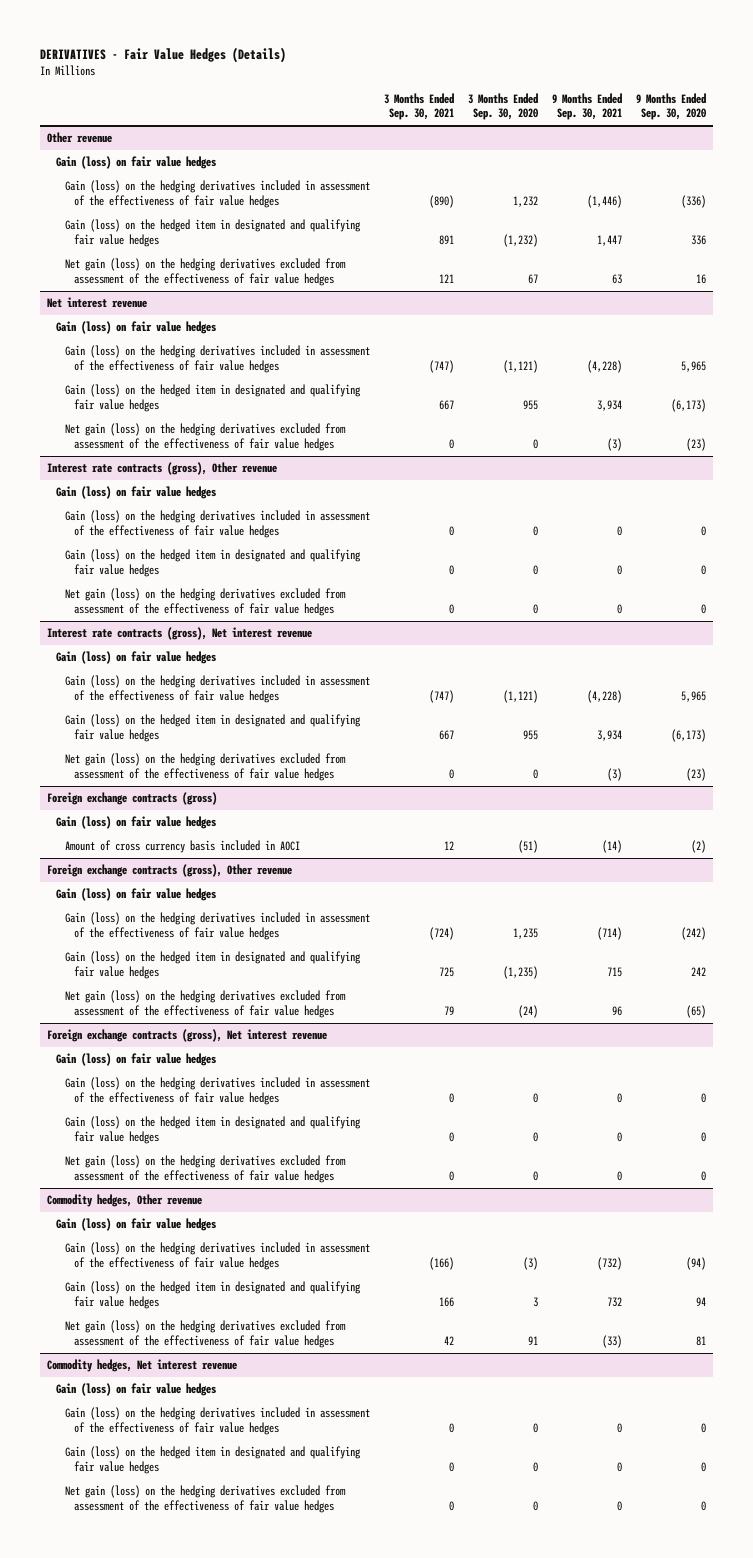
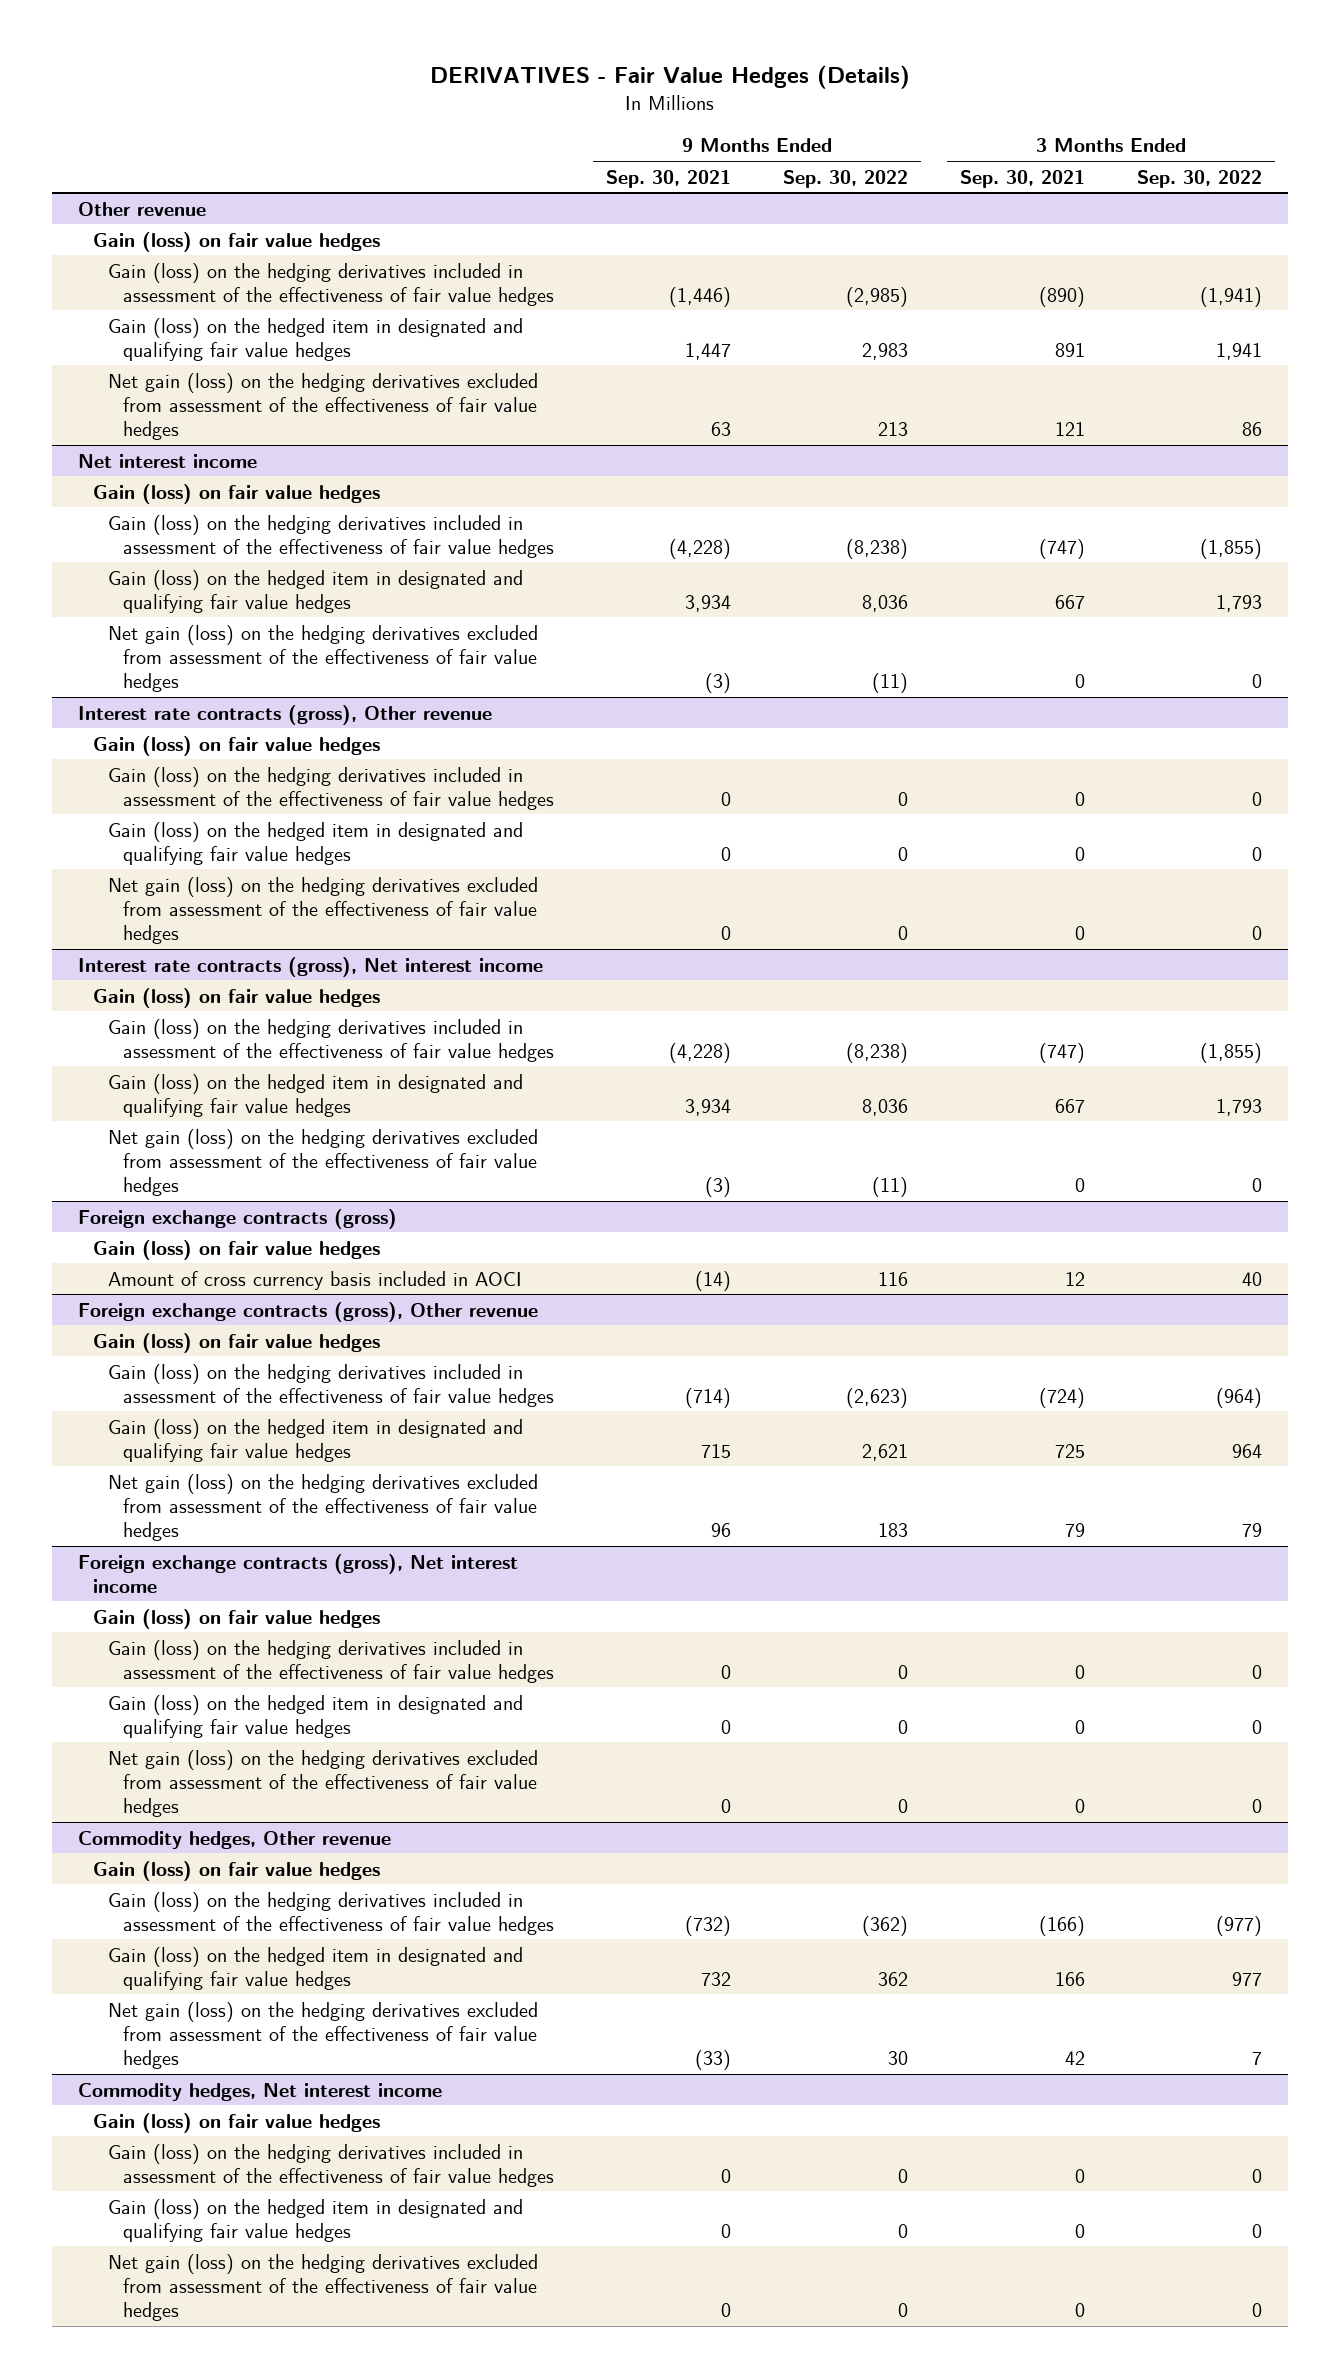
- | 3 Months Ended Sep. 30, 2021 | 3 Months Ended Sep. 30, 2020 | 9 Months Ended Sep. 30, 2021 | 9 Months Ended Sep. 30, 2020
+ | 9 Months Ended Sep. 30, 2021 | 9 Months Ended Sep. 30, 2022 | 3 Months Ended Sep. 30, 2021 | 3 Months Ended Sep. 30, 2022
- Net interest revenue
+ Net interest income
- Interest rate contracts (gross), Net interest revenue
+ Interest rate contracts (gross), Net interest income
- Foreign exchange contracts (gross), Net interest revenue
+ Foreign exchange contracts (gross), Net interest income
- Commodity hedges, Net interest revenue
+ Commodity hedges, Net interest income

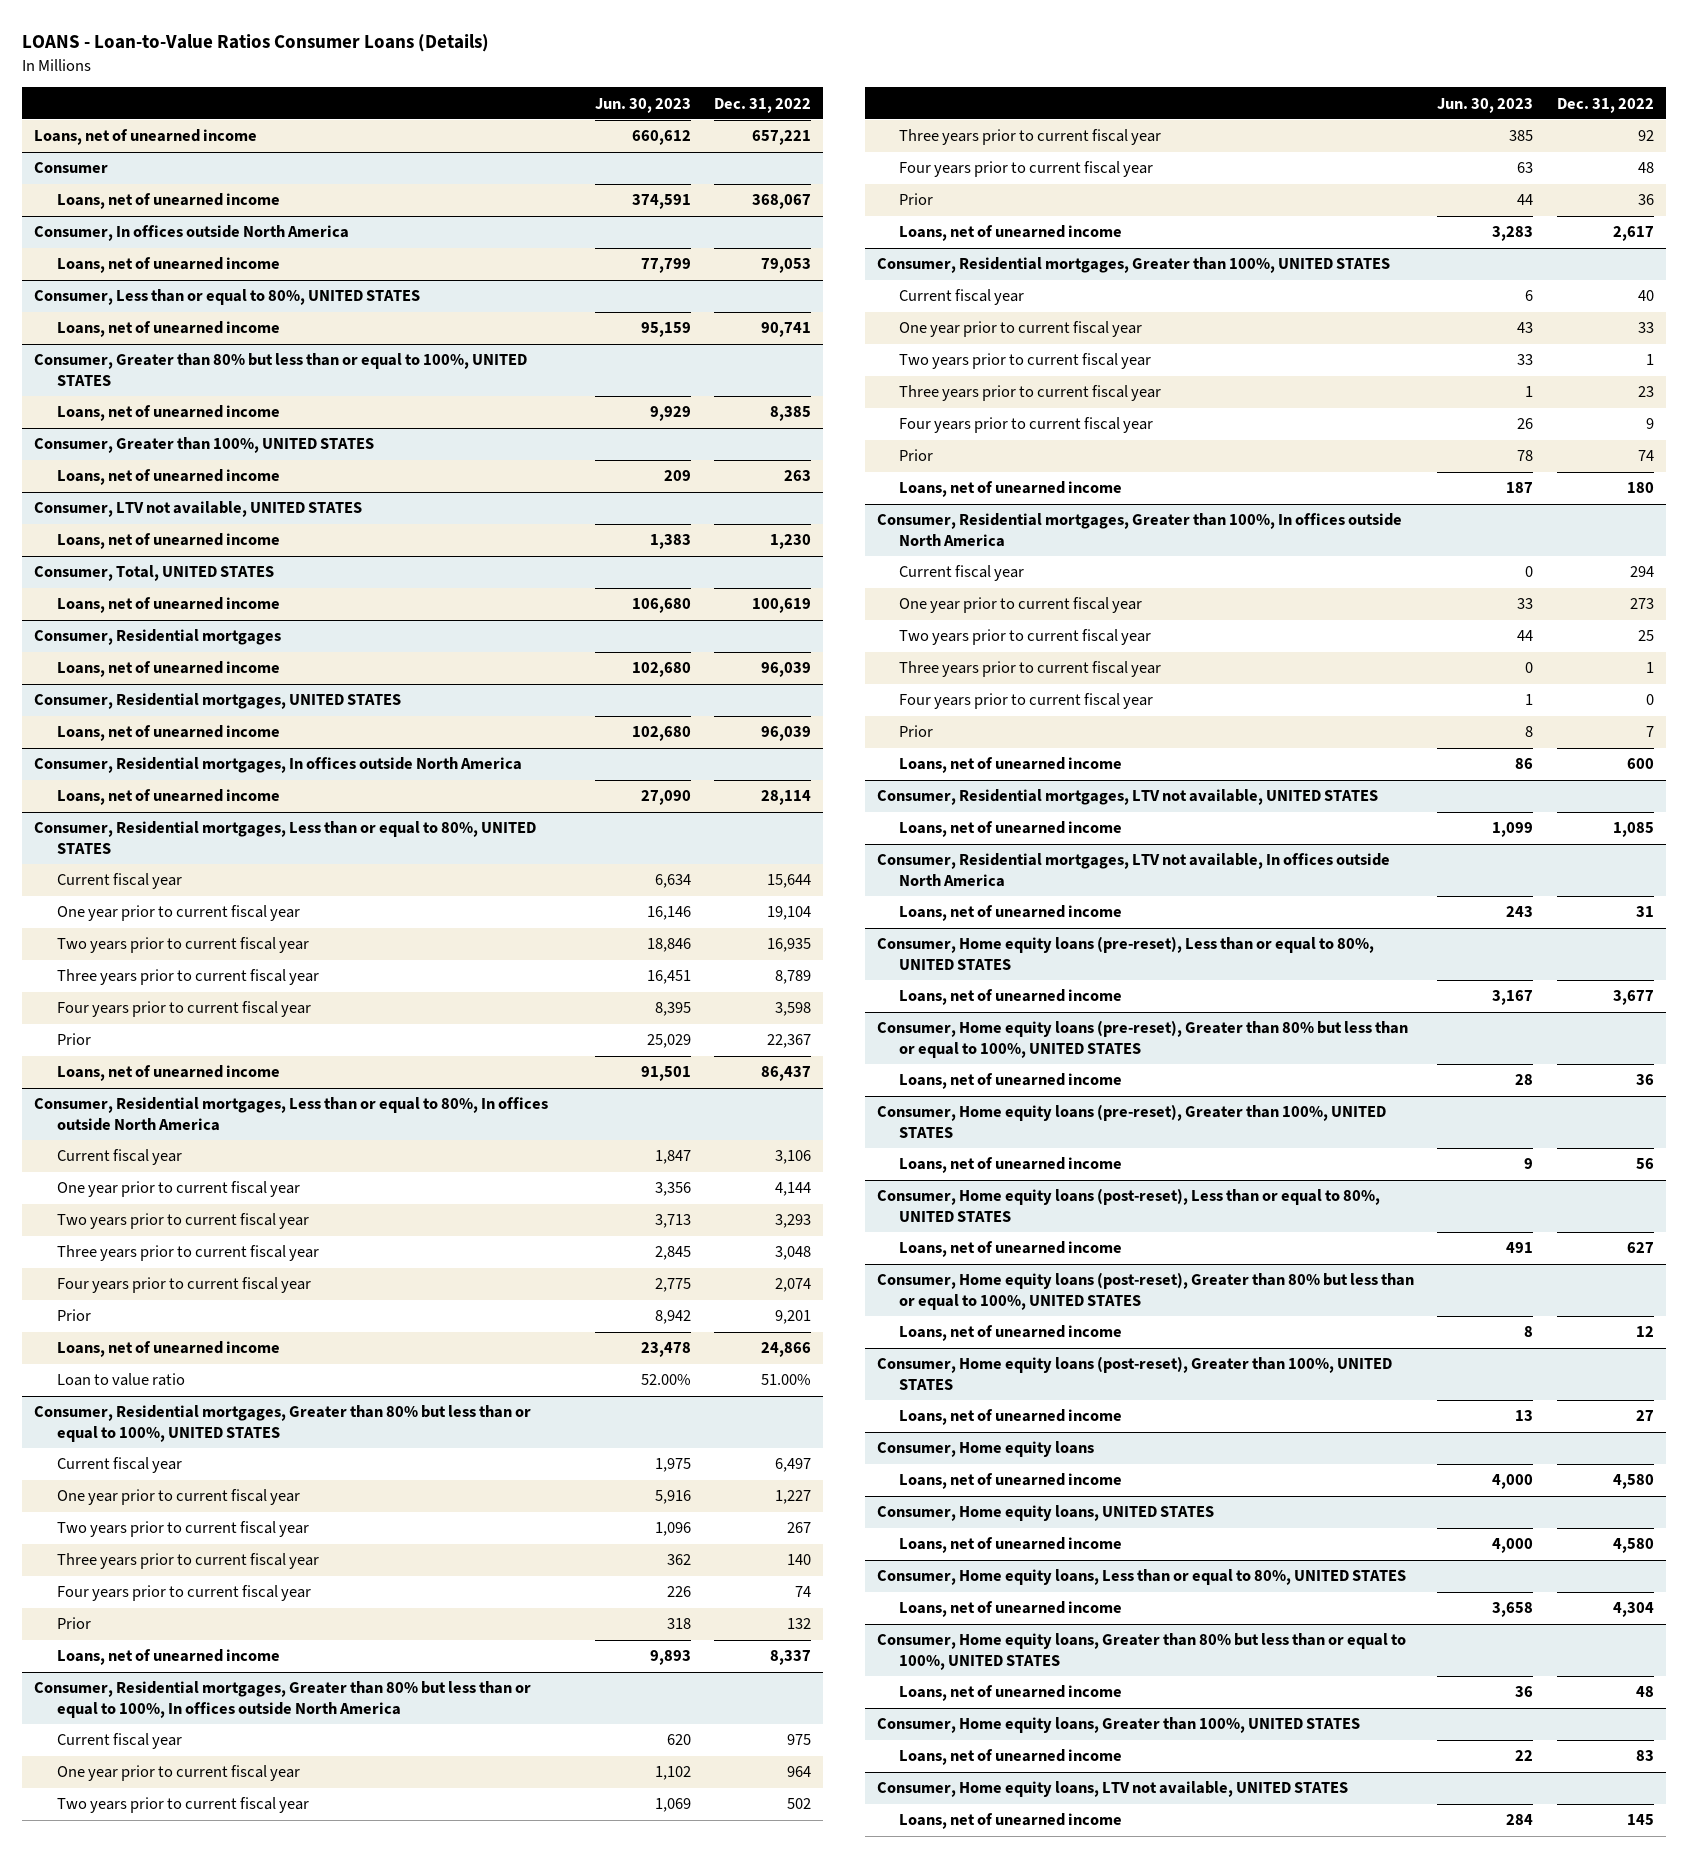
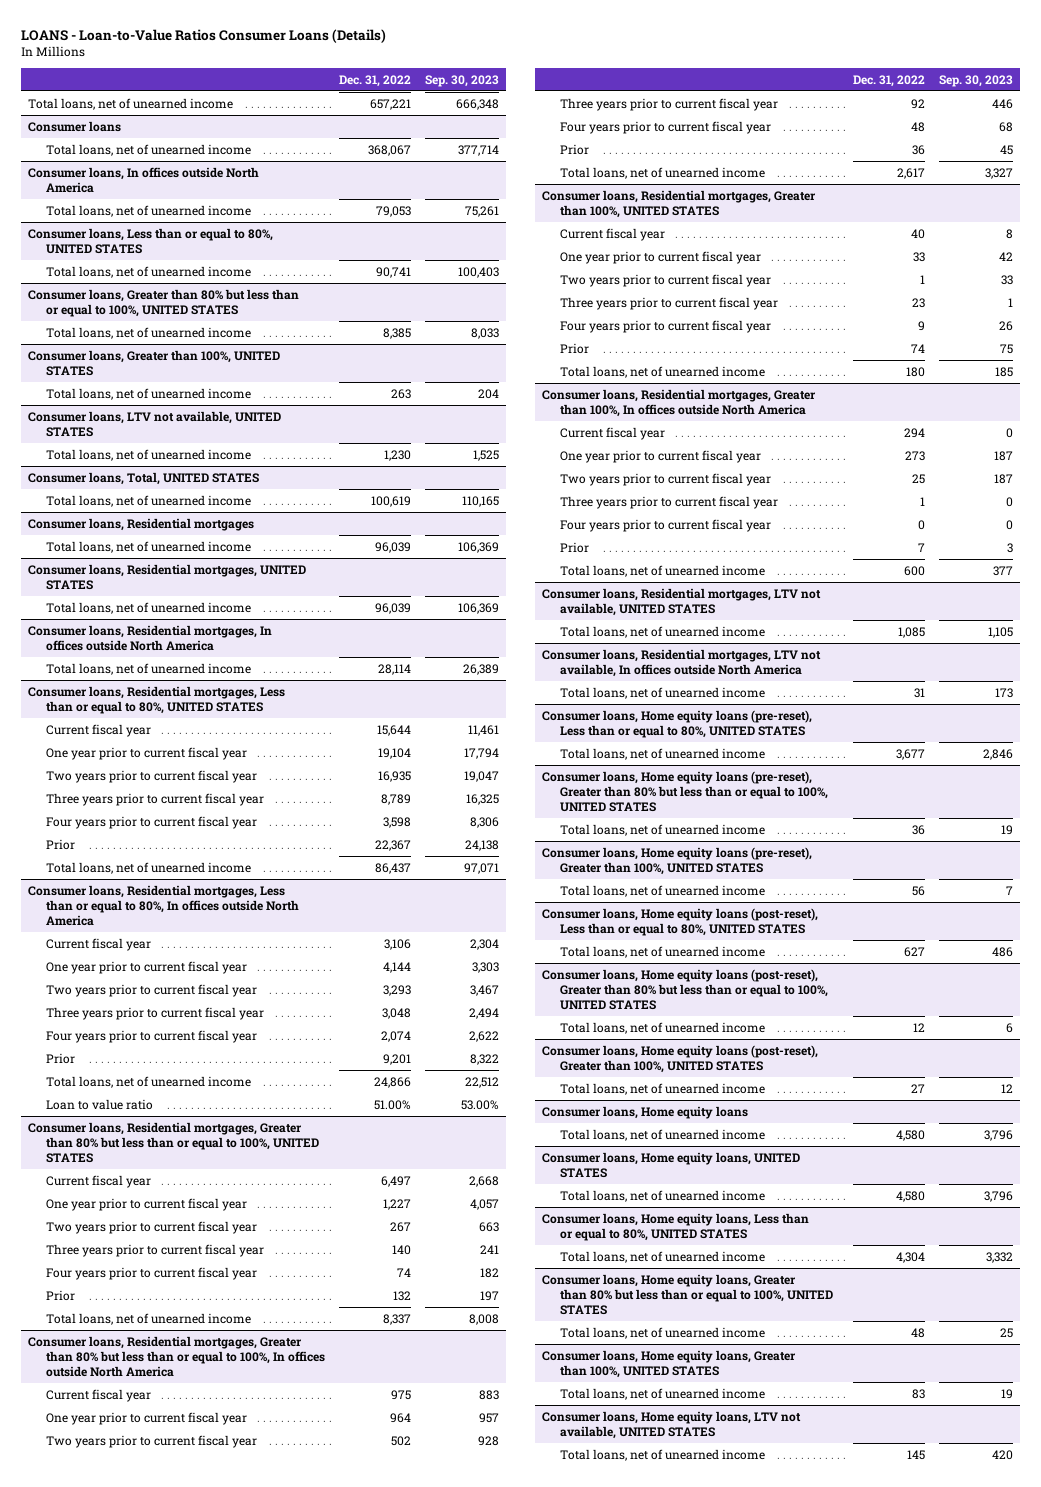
- | Jun. 30, 2023 | Dec. 31, 2022
+ | Dec. 31, 2022 | Sep. 30, 2023
- Loans, net of unearned income | 660,612 | 657,221
- Consumer
- Loans, net of unearned income | 374,591 | 368,067
- Consumer, In offices outside North America
- Loans, net of unearned income | 77,799 | 79,053
- Consumer, Less than or equal to 80%, UNITED STATES
- Loans, net of unearned income | 95,159 | 90,741
- Consumer, Greater than 80% but less than or equal to 100%, UNITED STATES
- Loans, net of unearned income | 9,929 | 8,385
- Consumer, Greater than 100%, UNITED STATES
- Loans, net of unearned income | 209 | 263
- Consumer, LTV not available, UNITED STATES
- Loans, net of unearned income | 1,383 | 1,230
- Consumer, Total, UNITED STATES
- Loans, net of unearned income | 106,680 | 100,619
- Consumer, Residential mortgages
- Loans, net of unearned income | 102,680 | 96,039
- Consumer, Residential mortgages, UNITED STATES
- Loans, net of unearned income | 102,680 | 96,039
- Consumer, Residential mortgages, In offices outside North America
- Loans, net of unearned income | 27,090 | 28,114
- Consumer, Residential mortgages, Less than or equal to 80%, UNITED STATES
+ Total loans, net of unearned income | 657,221 | 666,348
+ Consumer loans
+ Total loans, net of unearned income | 368,067 | 377,714
+ Consumer loans, In offices outside North America
+ Total loans, net of unearned income | 79,053 | 75,261
+ Consumer loans, Less than or equal to 80%, UNITED STATES
+ Total loans, net of unearned income | 90,741 | 100,403
+ Consumer loans, Greater than 80% but less than or equal to 100%, UNITED STATES
+ Total loans, net of unearned income | 8,385 | 8,033
+ Consumer loans, Greater than 100%, UNITED STATES
+ Total loans, net of unearned income | 263 | 204
+ Consumer loans, LTV not available, UNITED STATES
+ Total loans, net of unearned income | 1,230 | 1,525
+ Consumer loans, Total, UNITED STATES
+ Total loans, net of unearned income | 100,619 | 110,165
+ Consumer loans, Residential mortgages
+ Total loans, net of unearned income | 96,039 | 106,369
+ Consumer loans, Residential mortgages, UNITED STATES
+ Total loans, net of unearned income | 96,039 | 106,369
+ Consumer loans, Residential mortgages, In offices outside North America
+ Total loans, net of unearned income | 28,114 | 26,389
+ Consumer loans, Residential mortgages, Less than or equal to 80%, UNITED STATES
- Loans, net of unearned income | 91,501 | 86,437
- Consumer, Residential mortgages, Less than or equal to 80%, In offices outside North America
+ Total loans, net of unearned income | 86,437 | 97,071
+ Consumer loans, Residential mortgages, Less than or equal to 80%, In offices outside North America
- Loans, net of unearned income | 23,478 | 24,866
+ Total loans, net of unearned income | 24,866 | 22,512
- Consumer, Residential mortgages, Greater than 80% but less than or equal to 100%, UNITED STATES
+ Consumer loans, Residential mortgages, Greater than 80% but less than or equal to 100%, UNITED STATES
- Loans, net of unearned income | 9,893 | 8,337
- Consumer, Residential mortgages, Greater than 80% but less than or equal to 100%, In offices outside North America
+ Total loans, net of unearned income | 8,337 | 8,008
+ Consumer loans, Residential mortgages, Greater than 80% but less than or equal to 100%, In offices outside North America
- Loans, net of unearned income | 3,283 | 2,617
- Consumer, Residential mortgages, Greater than 100%, UNITED STATES
+ Total loans, net of unearned income | 2,617 | 3,327
+ Consumer loans, Residential mortgages, Greater than 100%, UNITED STATES
- Loans, net of unearned income | 187 | 180
- Consumer, Residential mortgages, Greater than 100%, In offices outside North America
+ Total loans, net of unearned income | 180 | 185
+ Consumer loans, Residential mortgages, Greater than 100%, In offices outside North America
- Loans, net of unearned income | 86 | 600
- Consumer, Residential mortgages, LTV not available, UNITED STATES
- Loans, net of unearned income | 1,099 | 1,085
- Consumer, Residential mortgages, LTV not available, In offices outside North America
- Loans, net of unearned income | 243 | 31
- Consumer, Home equity loans (pre-reset), Less than or equal to 80%, UNITED STATES
- Loans, net of unearned income | 3,167 | 3,677
- Consumer, Home equity loans (pre-reset), Greater than 80% but less than or equal to 100%, UNITED STATES
- Loans, net of unearned income | 28 | 36
- Consumer, Home equity loans (pre-reset), Greater than 100%, UNITED STATES
- Loans, net of unearned income | 9 | 56
- Consumer, Home equity loans (post-reset), Less than or equal to 80%, UNITED STATES
- Loans, net of unearned income | 491 | 627
- Consumer, Home equity loans (post-reset), Greater than 80% but less than or equal to 100%, UNITED STATES
- Loans, net of unearned income | 8 | 12
- Consumer, Home equity loans (post-reset), Greater than 100%, UNITED STATES
- Loans, net of unearned income | 13 | 27
- Consumer, Home equity loans
- Loans, net of unearned income | 4,000 | 4,580
- Consumer, Home equity loans, UNITED STATES
- Loans, net of unearned income | 4,000 | 4,580
- Consumer, Home equity loans, Less than or equal to 80%, UNITED STATES
- Loans, net of unearned income | 3,658 | 4,304
- Consumer, Home equity loans, Greater than 80% but less than or equal to 100%, UNITED STATES
- Loans, net of unearned income | 36 | 48
- Consumer, Home equity loans, Greater than 100%, UNITED STATES
- Loans, net of unearned income | 22 | 83
- Consumer, Home equity loans, LTV not available, UNITED STATES
- Loans, net of unearned income | 284 | 145
+ Total loans, net of unearned income | 600 | 377
+ Consumer loans, Residential mortgages, LTV not available, UNITED STATES
+ Total loans, net of unearned income | 1,085 | 1,105
+ Consumer loans, Residential mortgages, LTV not available, In offices outside North America
+ Total loans, net of unearned income | 31 | 173
+ Consumer loans, Home equity loans (pre-reset), Less than or equal to 80%, UNITED STATES
+ Total loans, net of unearned income | 3,677 | 2,846
+ Consumer loans, Home equity loans (pre-reset), Greater than 80% but less than or equal to 100%, UNITED STATES
+ Total loans, net of unearned income | 36 | 19
+ Consumer loans, Home equity loans (pre-reset), Greater than 100%, UNITED STATES
+ Total loans, net of unearned income | 56 | 7
+ Consumer loans, Home equity loans (post-reset), Less than or equal to 80%, UNITED STATES
+ Total loans, net of unearned income | 627 | 486
+ Consumer loans, Home equity loans (post-reset), Greater than 80% but less than or equal to 100%, UNITED STATES
+ Total loans, net of unearned income | 12 | 6
+ Consumer loans, Home equity loans (post-reset), Greater than 100%, UNITED STATES
+ Total loans, net of unearned income | 27 | 12
+ Consumer loans, Home equity loans
+ Total loans, net of unearned income | 4,580 | 3,796
+ Consumer loans, Home equity loans, UNITED STATES
+ Total loans, net of unearned income | 4,580 | 3,796
+ Consumer loans, Home equity loans, Less than or equal to 80%, UNITED STATES
+ Total loans, net of unearned income | 4,304 | 3,332
+ Consumer loans, Home equity loans, Greater than 80% but less than or equal to 100%, UNITED STATES
+ Total loans, net of unearned income | 48 | 25
+ Consumer loans, Home equity loans, Greater than 100%, UNITED STATES
+ Total loans, net of unearned income | 83 | 19
+ Consumer loans, Home equity loans, LTV not available, UNITED STATES
+ Total loans, net of unearned income | 145 | 420

